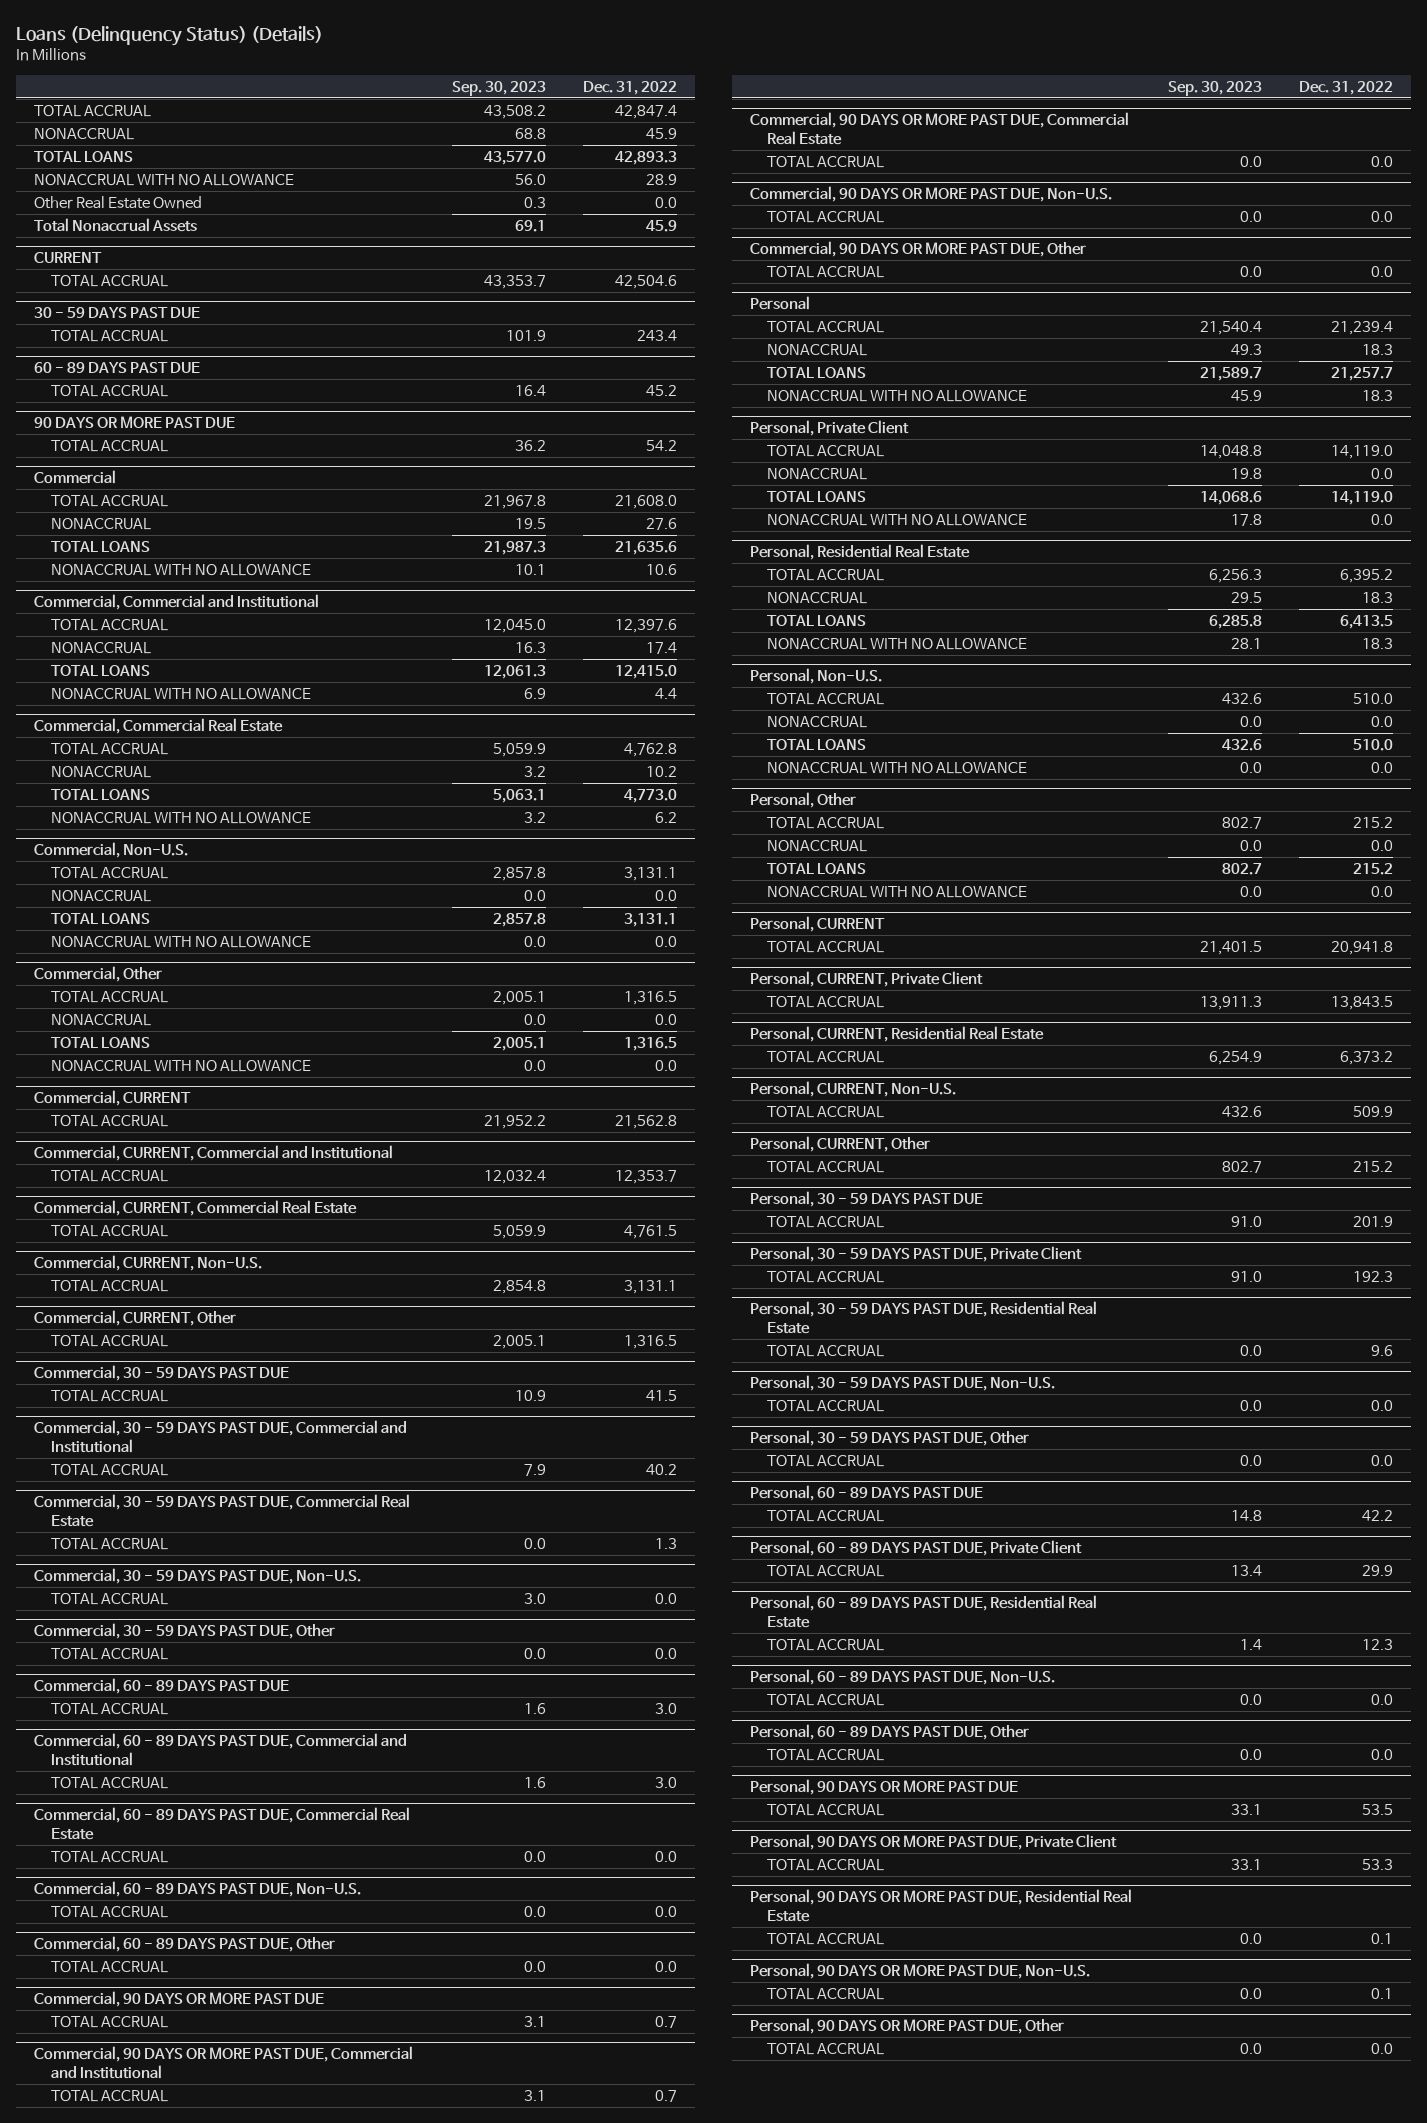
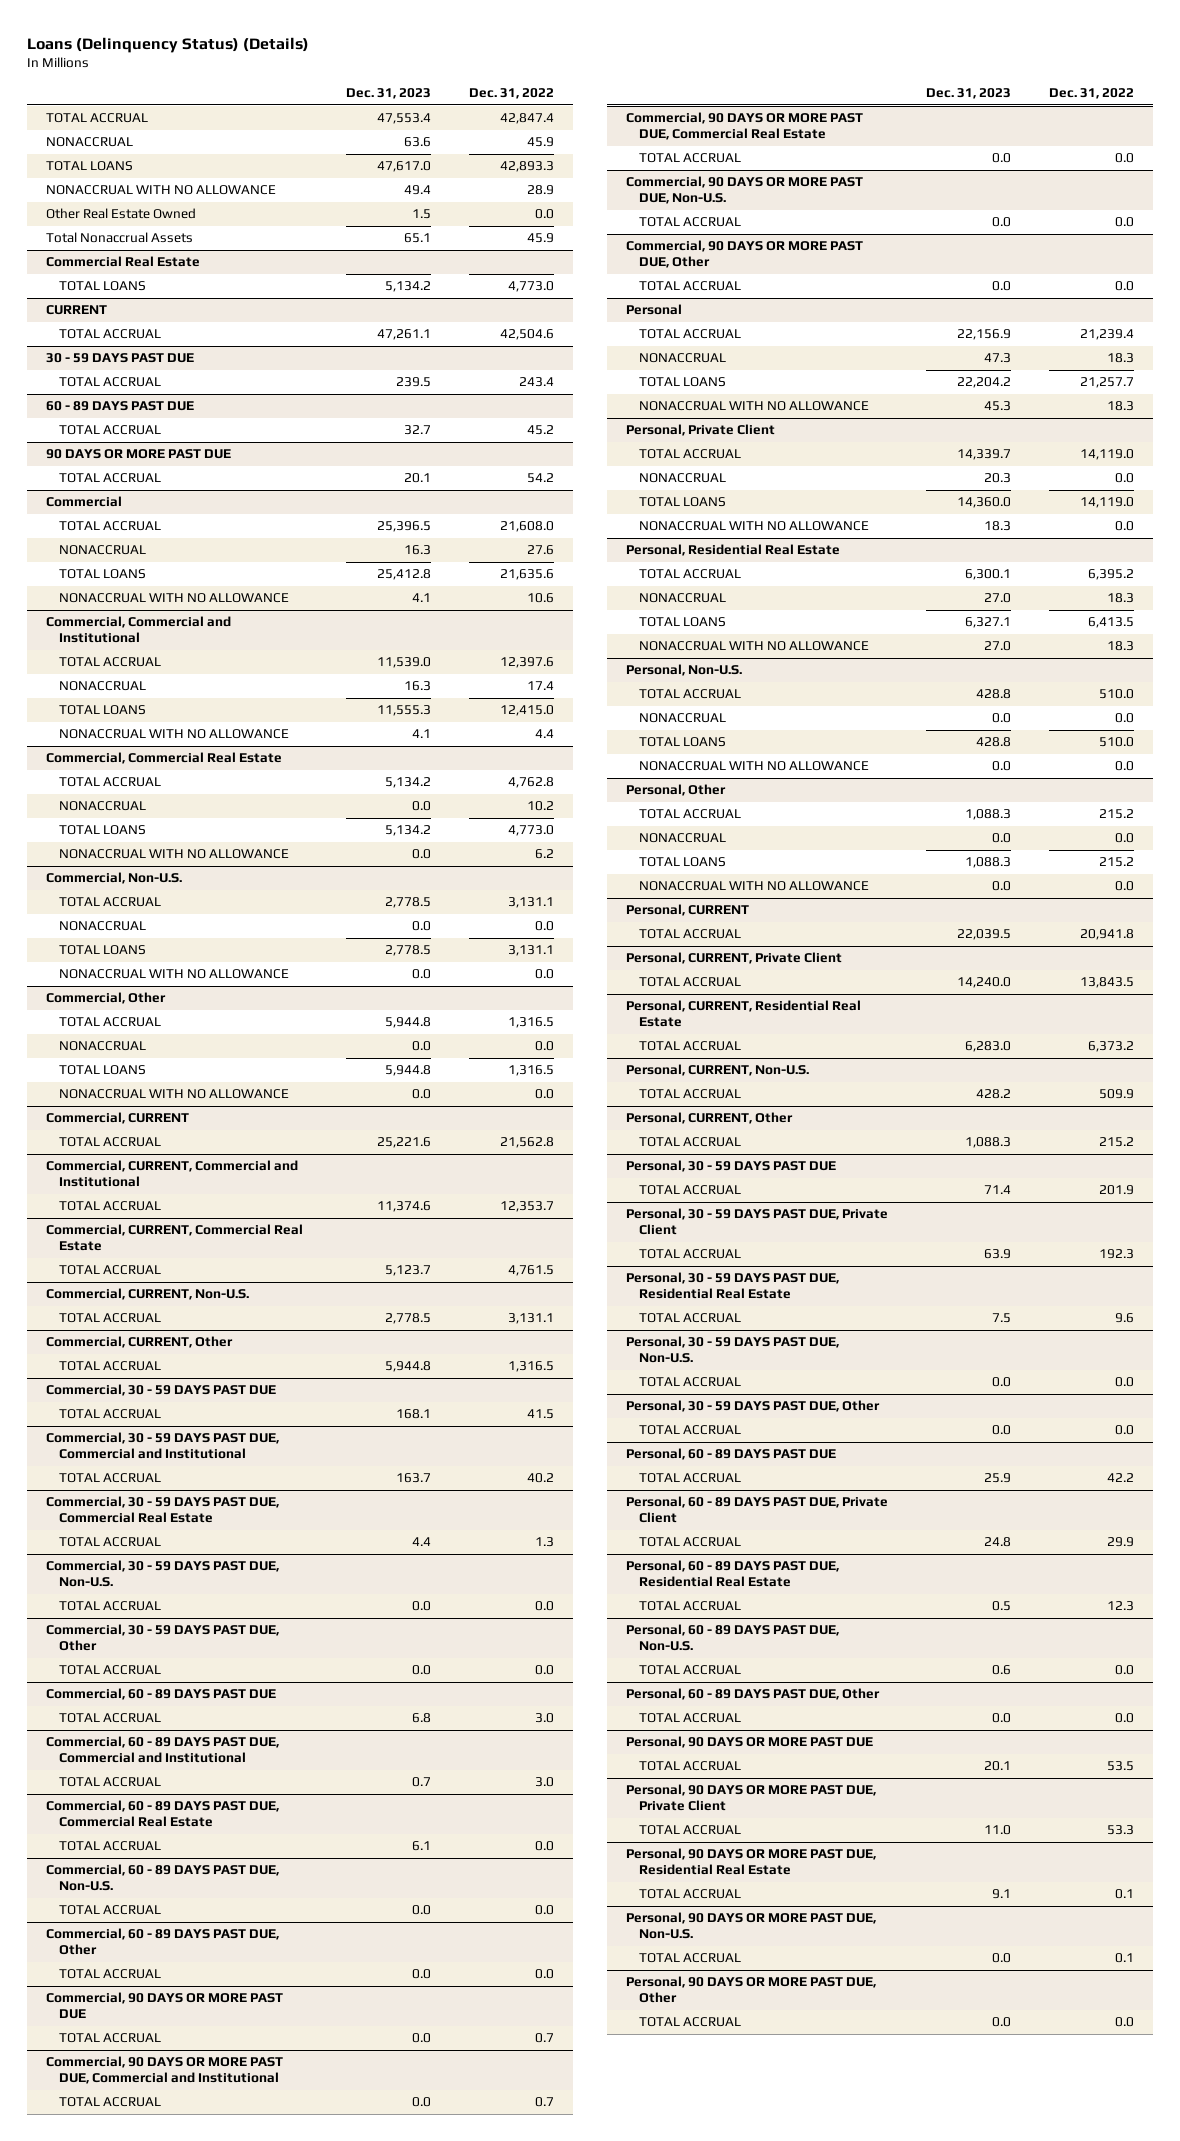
- | Sep. 30, 2023 | Dec. 31, 2022
+ | Dec. 31, 2023 | Dec. 31, 2022
+ Commercial Real Estate
+ TOTAL LOANS | 5,134.2 | 4,773.0

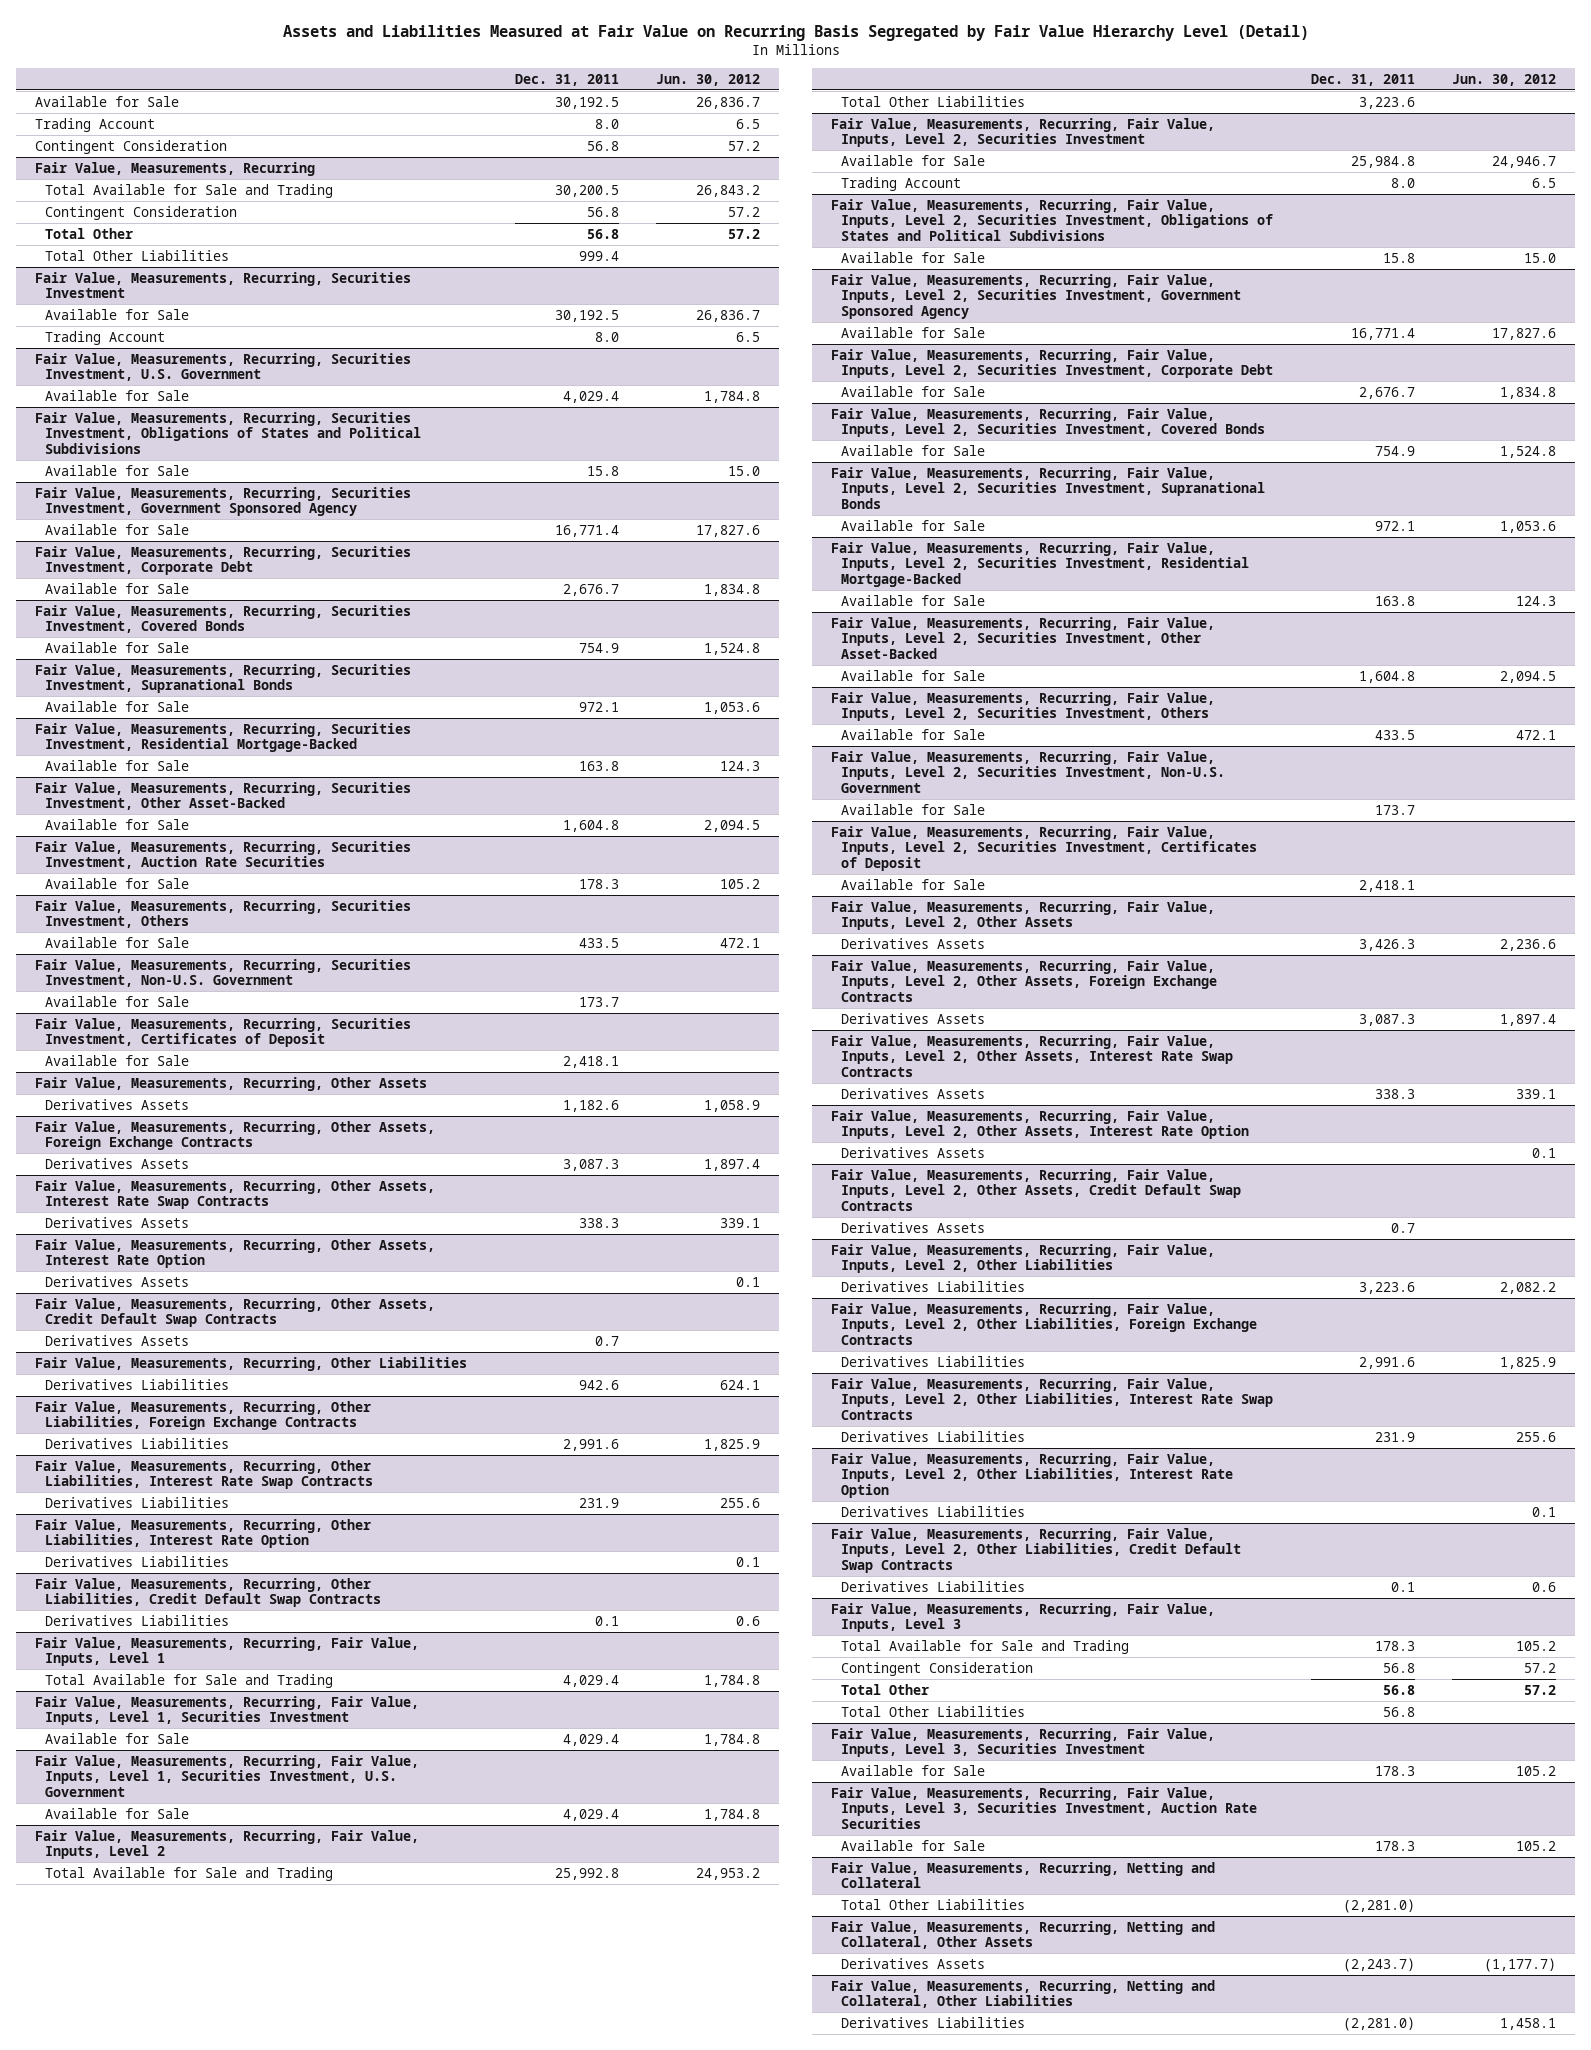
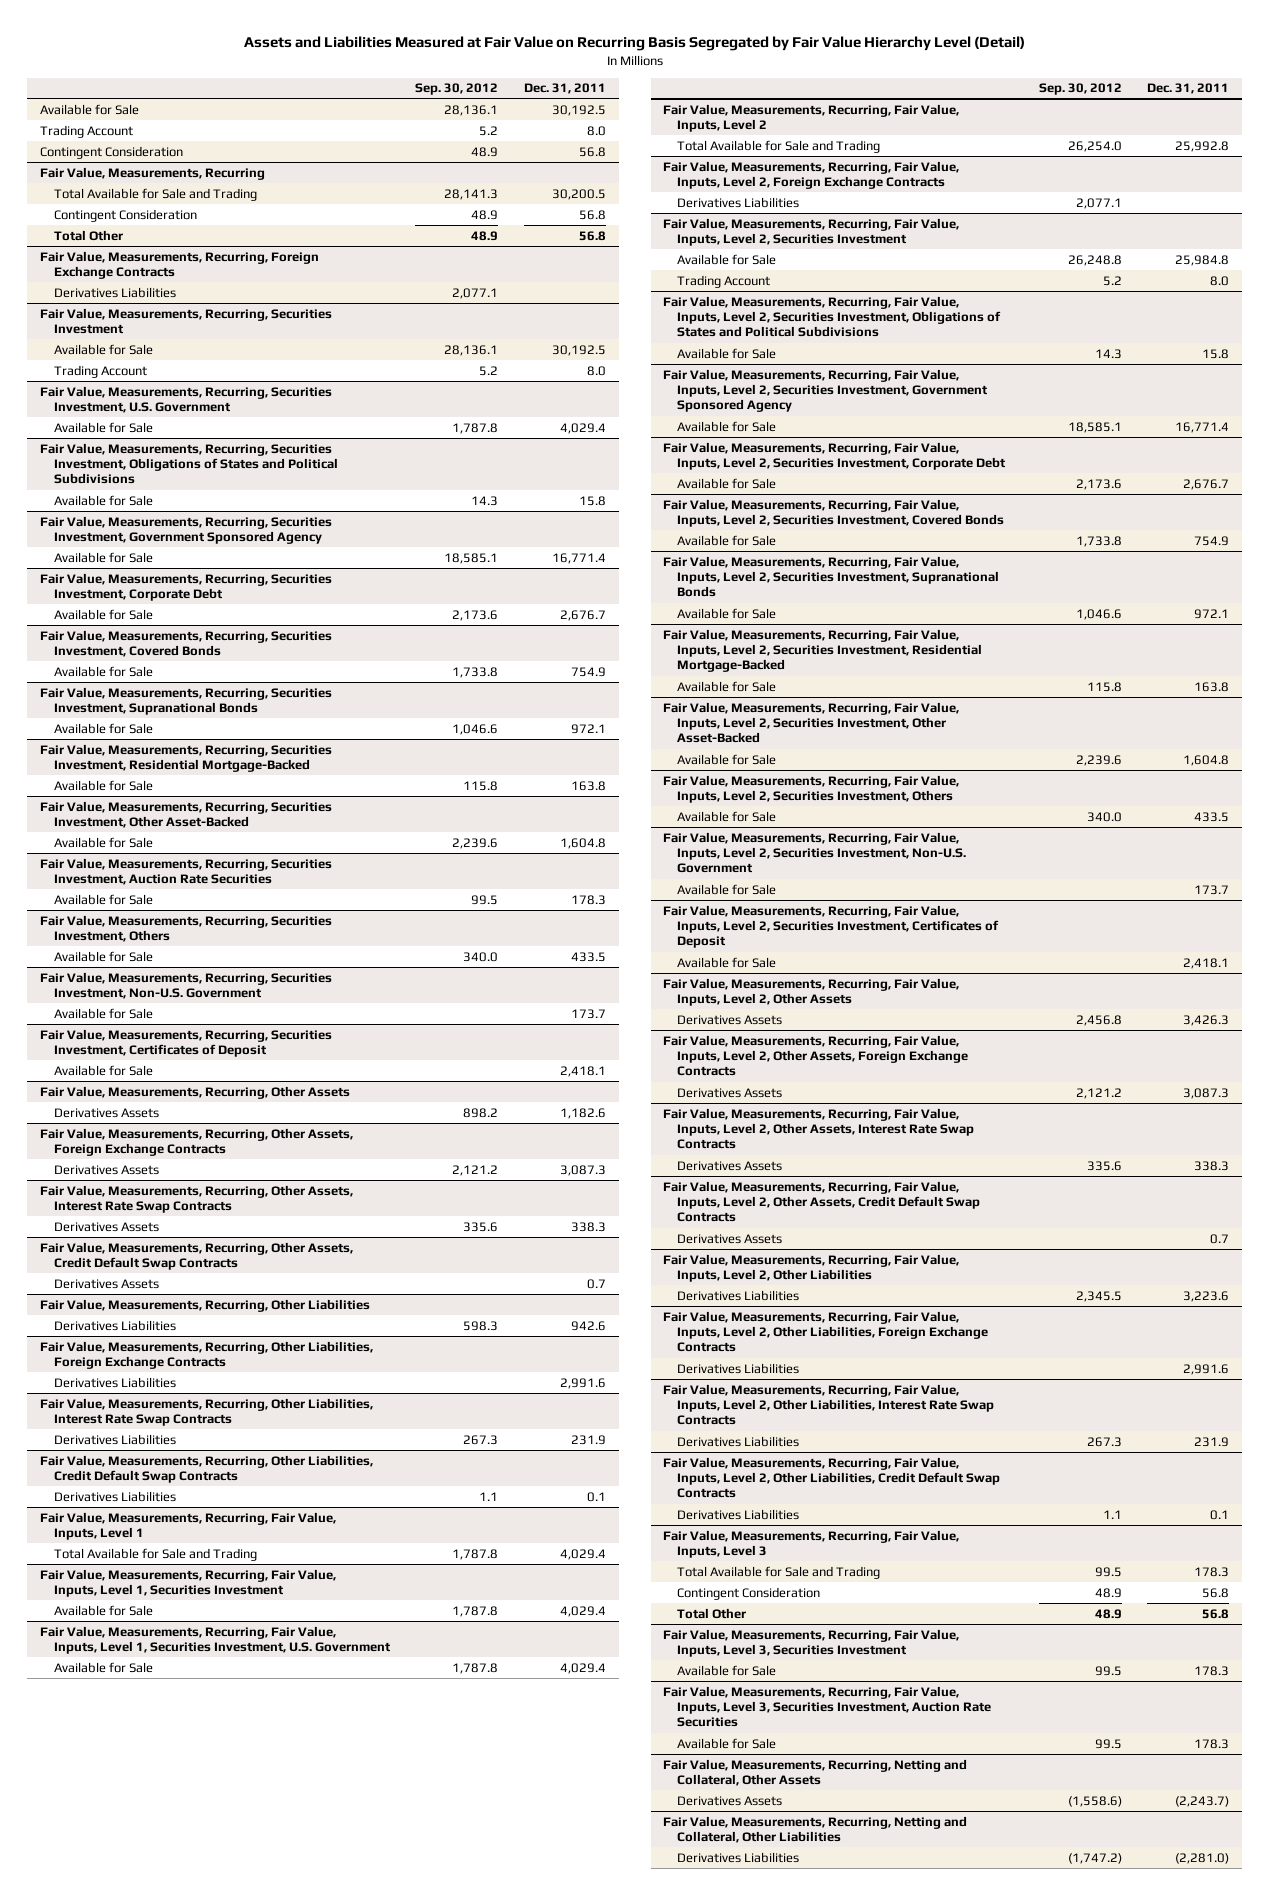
- | Dec. 31, 2011 | Jun. 30, 2012
+ | Sep. 30, 2012 | Dec. 31, 2011
@ Fair Value, Measurements, Recurring
- Total Other Liabilities | 999.4 |
+ Fair Value, Measurements, Recurring, Foreign Exchange Contracts
+ Derivatives Liabilities | 2,077.1 |
- Fair Value, Measurements, Recurring, Other Assets, Interest Rate Option
- Derivatives Assets | | 0.1
- Fair Value, Measurements, Recurring, Other Liabilities, Interest Rate Option
- Derivatives Liabilities | | 0.1
@ Fair Value, Measurements, Recurring, Fair Value, Inputs, Level 2
- Total Other Liabilities | 3,223.6 |
+ Fair Value, Measurements, Recurring, Fair Value, Inputs, Level 2, Foreign Exchange Contracts
+ Derivatives Liabilities | 2,077.1 |
- Fair Value, Measurements, Recurring, Fair Value, Inputs, Level 2, Other Assets, Interest Rate Option
- Derivatives Assets | | 0.1
- Fair Value, Measurements, Recurring, Fair Value, Inputs, Level 2, Other Liabilities, Interest Rate Option
- Derivatives Liabilities | | 0.1
@ Fair Value, Measurements, Recurring, Fair Value, Inputs, Level 3
- Total Other Liabilities | 56.8 |
- Fair Value, Measurements, Recurring, Netting and Collateral
- Total Other Liabilities | (2,281.0) |

